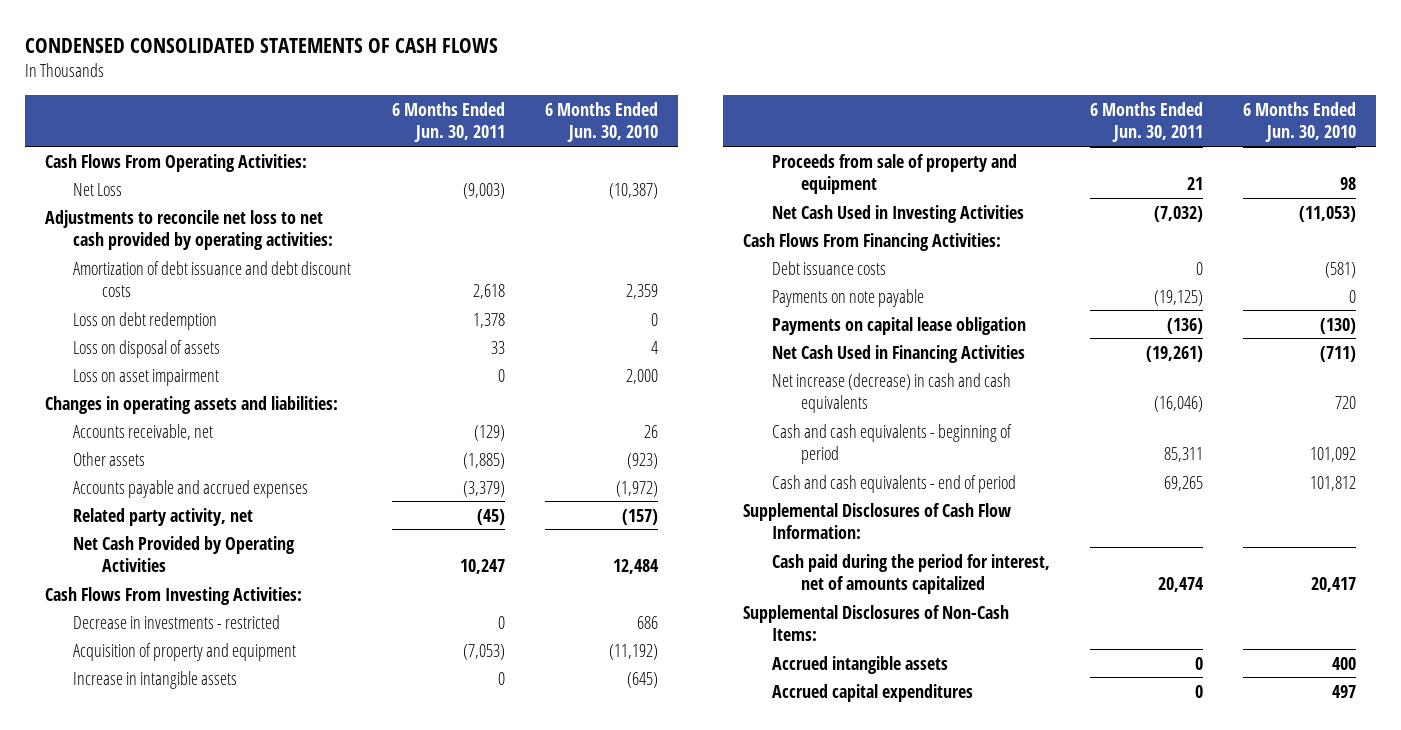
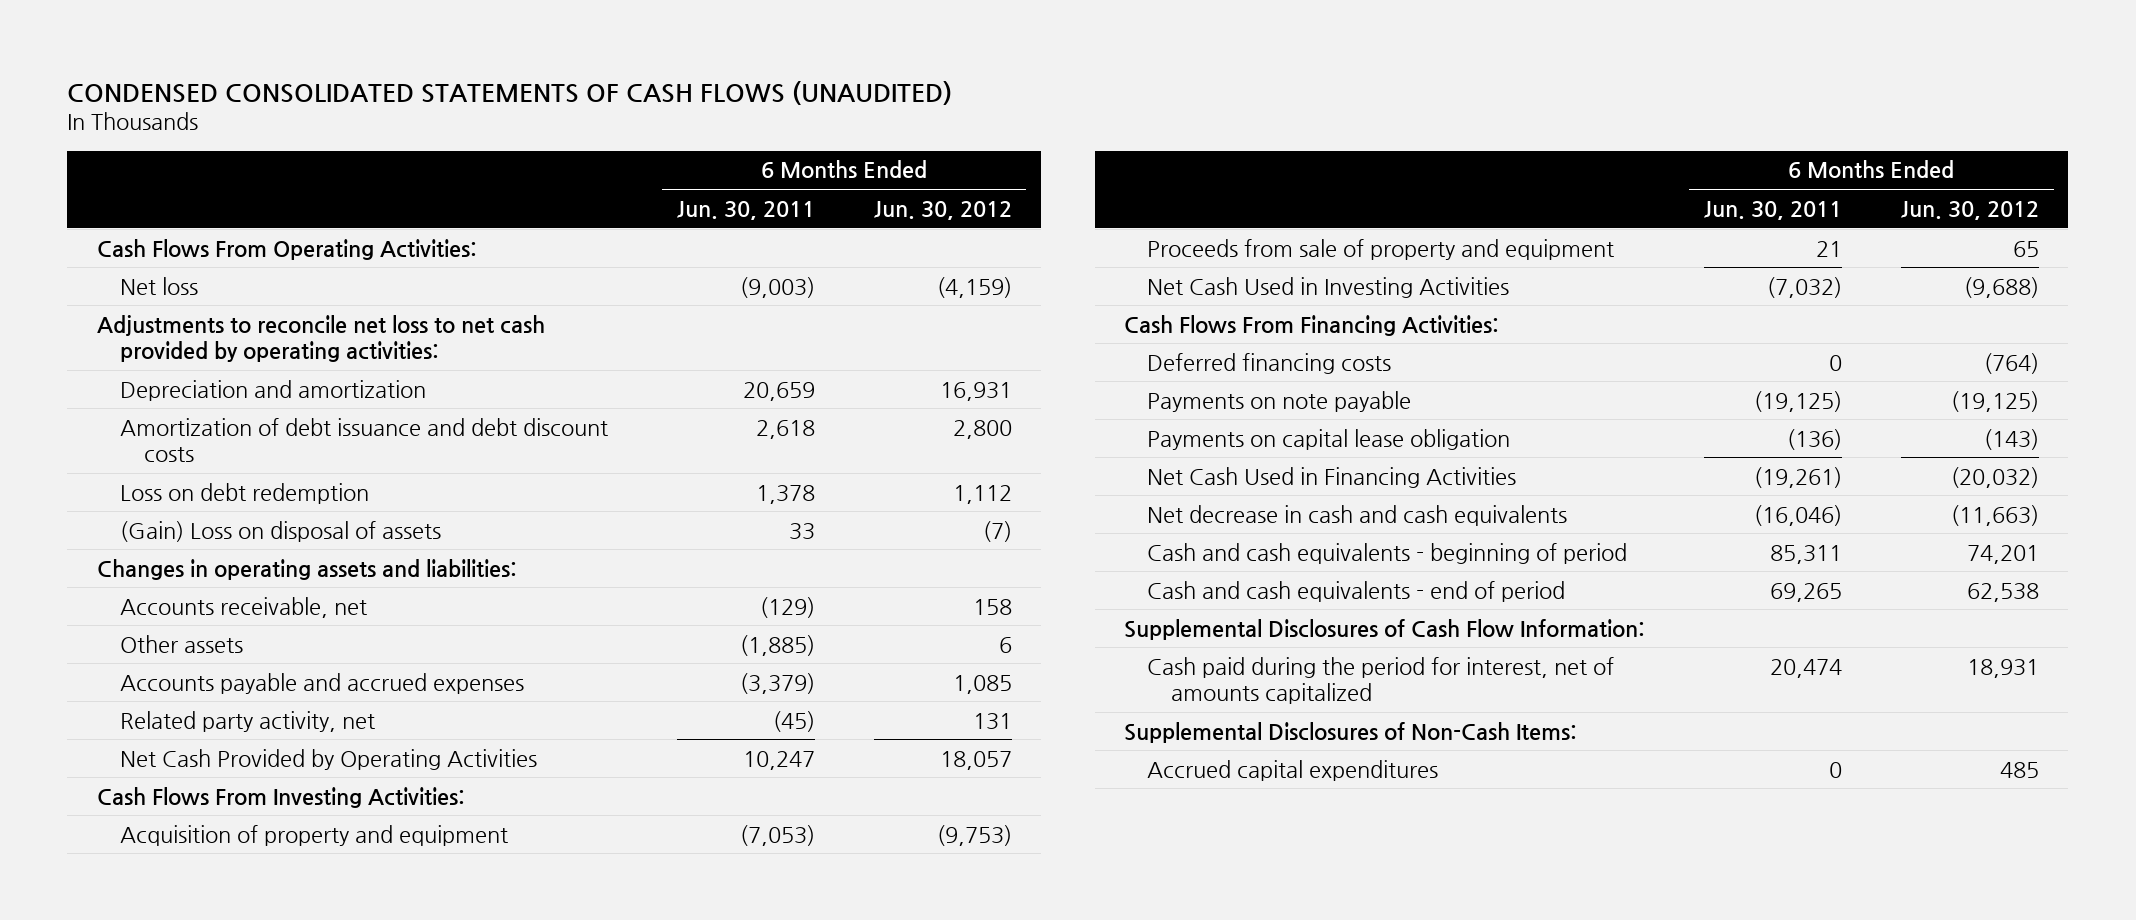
- CONDENSED CONSOLIDATED STATEMENTS OF CASH FLOWS
+ CONDENSED CONSOLIDATED STATEMENTS OF CASH FLOWS (UNAUDITED)
- | 6 Months Ended Jun. 30, 2011 | 6 Months Ended Jun. 30, 2010
+ | 6 Months Ended Jun. 30, 2011 | 6 Months Ended Jun. 30, 2012
- Net Loss | (9,003) | (10,387)
+ Net loss | (9,003) | (4,159)
+ Depreciation and amortization | 20,659 | 16,931
- Loss on disposal of assets | 33 | 4
- Loss on asset impairment | 0 | 2,000
+ (Gain) Loss on disposal of assets | 33 | (7)
- Decrease in investments - restricted | 0 | 686
- Increase in intangible assets | 0 | (645)
- Debt issuance costs | 0 | (581)
+ Deferred financing costs | 0 | (764)
- Net increase (decrease) in cash and cash equivalents | (16,046) | 720
+ Net decrease in cash and cash equivalents | (16,046) | (11,663)
- Accrued intangible assets | 0 | 400

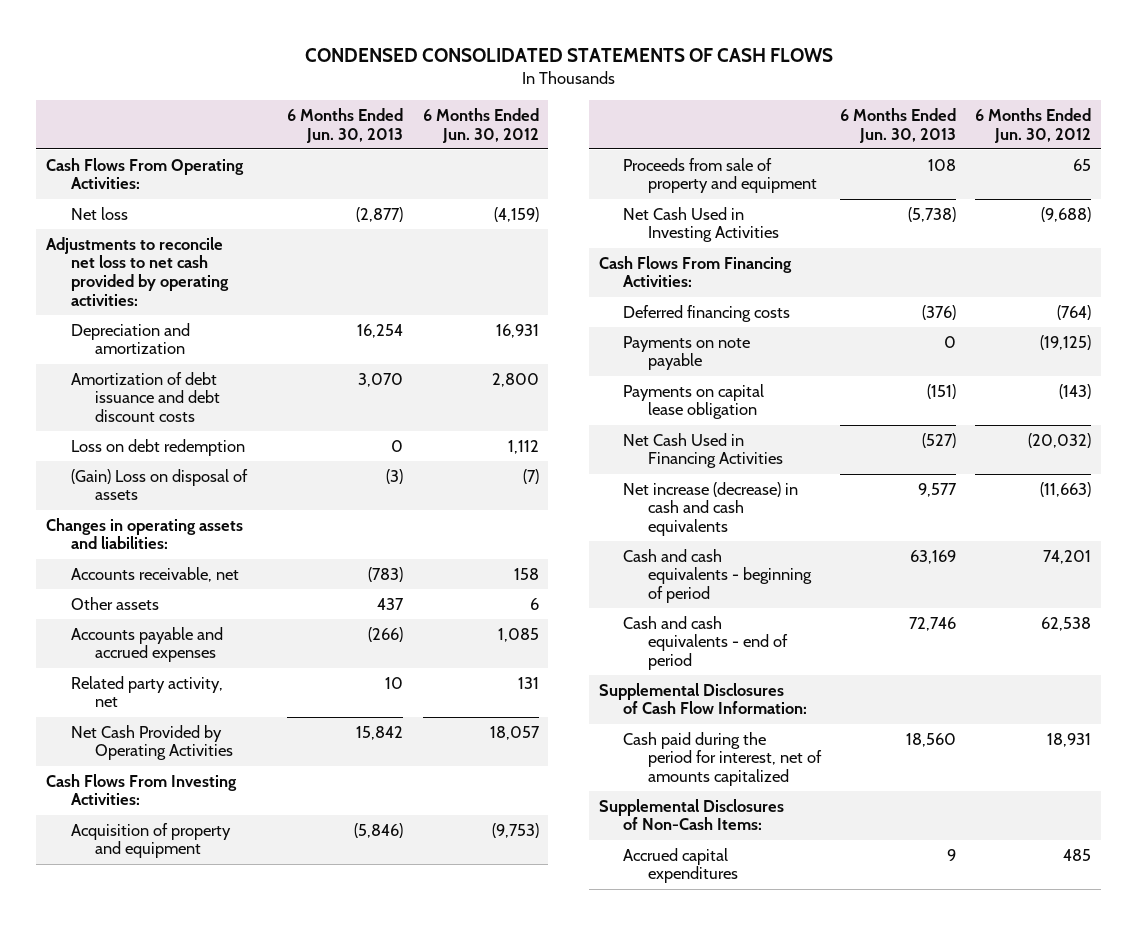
- CONDENSED CONSOLIDATED STATEMENTS OF CASH FLOWS (UNAUDITED)
+ CONDENSED CONSOLIDATED STATEMENTS OF CASH FLOWS
- | 6 Months Ended Jun. 30, 2011 | 6 Months Ended Jun. 30, 2012
+ | 6 Months Ended Jun. 30, 2013 | 6 Months Ended Jun. 30, 2012
- Net decrease in cash and cash equivalents | (16,046) | (11,663)
+ Net increase (decrease) in cash and cash equivalents | 9,577 | (11,663)

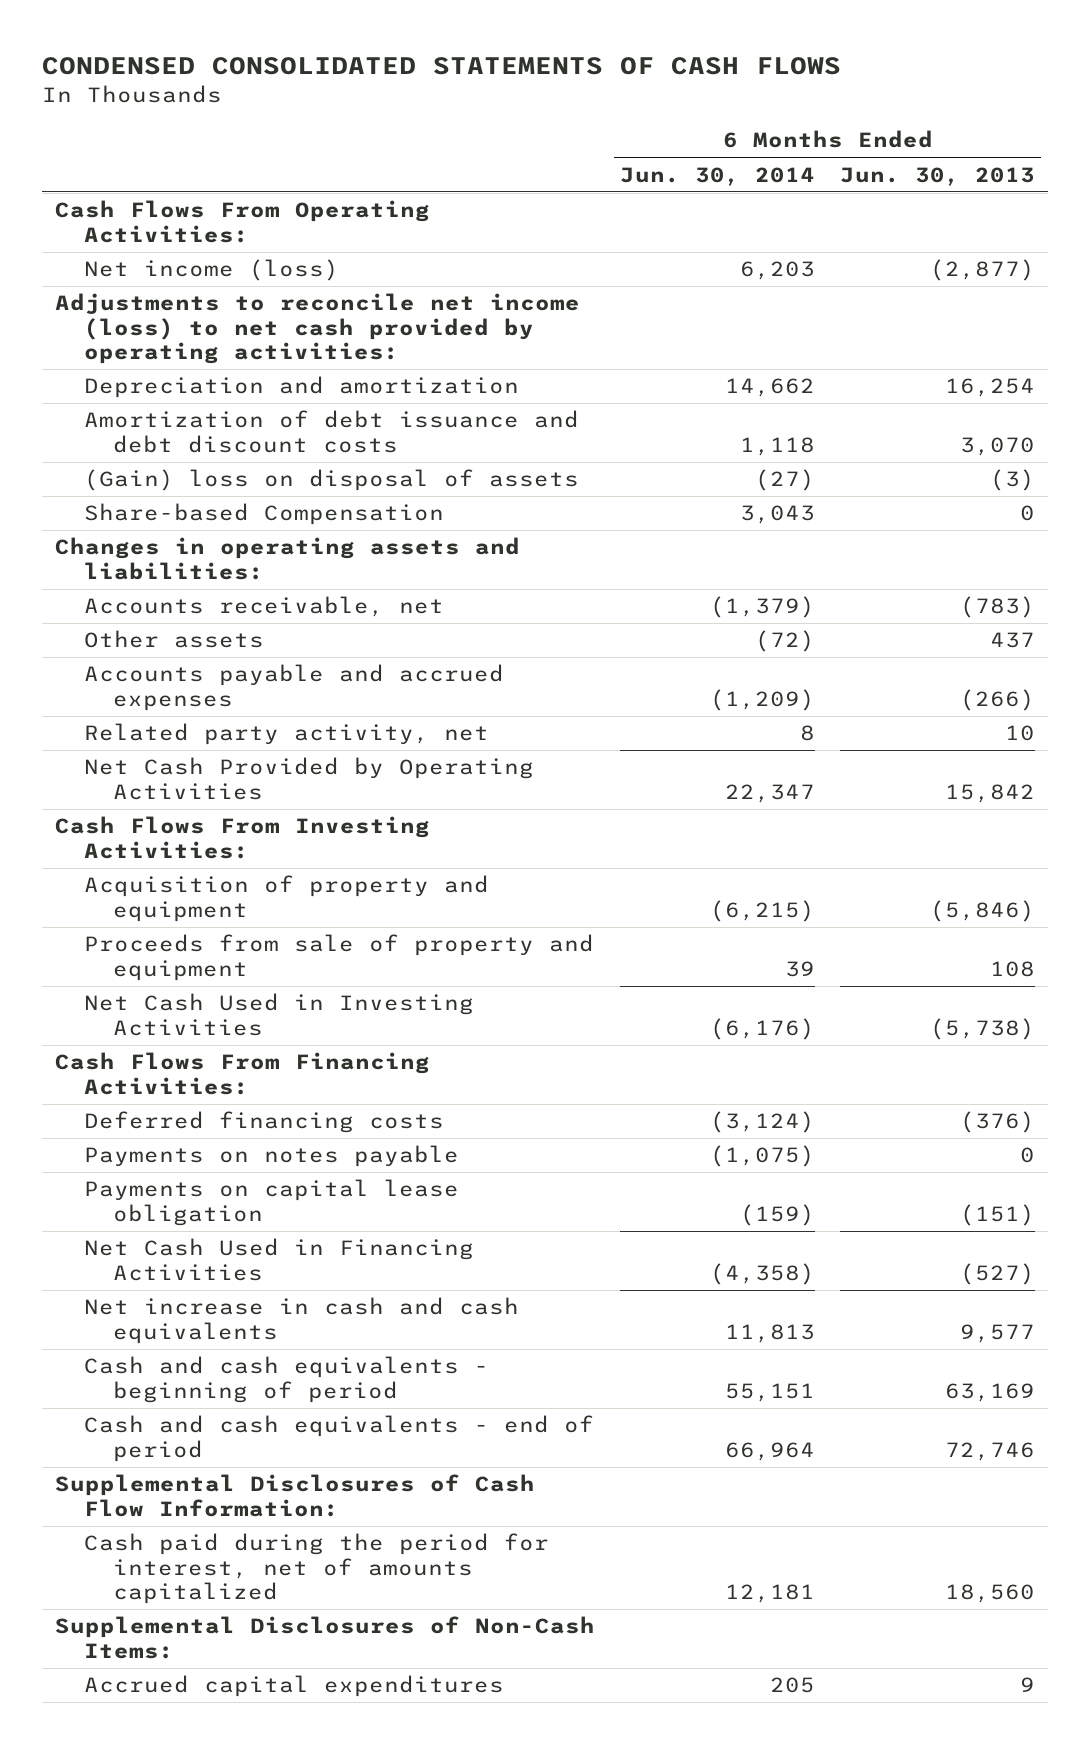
- | 6 Months Ended Jun. 30, 2013 | 6 Months Ended Jun. 30, 2012
+ | 6 Months Ended Jun. 30, 2014 | 6 Months Ended Jun. 30, 2013
- Net loss | (2,877) | (4,159)
- Adjustments to reconcile net loss to net cash provided by operating activities:
+ Net income (loss) | 6,203 | (2,877)
+ Adjustments to reconcile net income (loss) to net cash provided by operating activities:
- Loss on debt redemption | 0 | 1,112
- (Gain) Loss on disposal of assets | (3) | (7)
+ (Gain) loss on disposal of assets | (27) | (3)
+ Share-based Compensation | 3,043 | 0
- Payments on note payable | 0 | (19,125)
+ Payments on notes payable | (1,075) | 0
- Net increase (decrease) in cash and cash equivalents | 9,577 | (11,663)
+ Net increase in cash and cash equivalents | 11,813 | 9,577

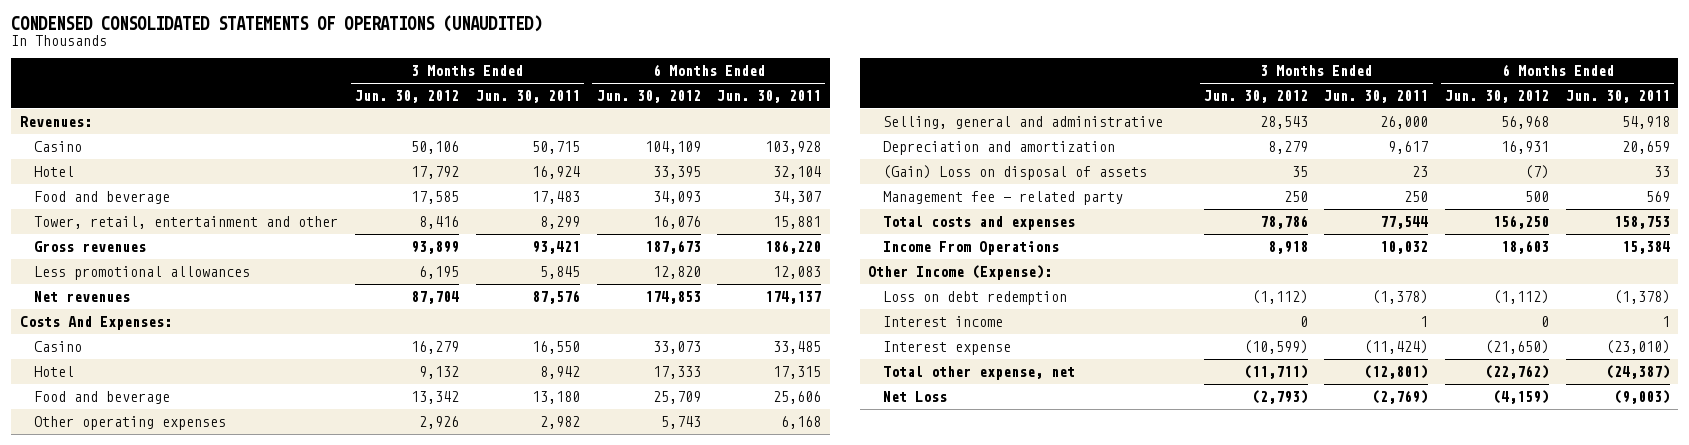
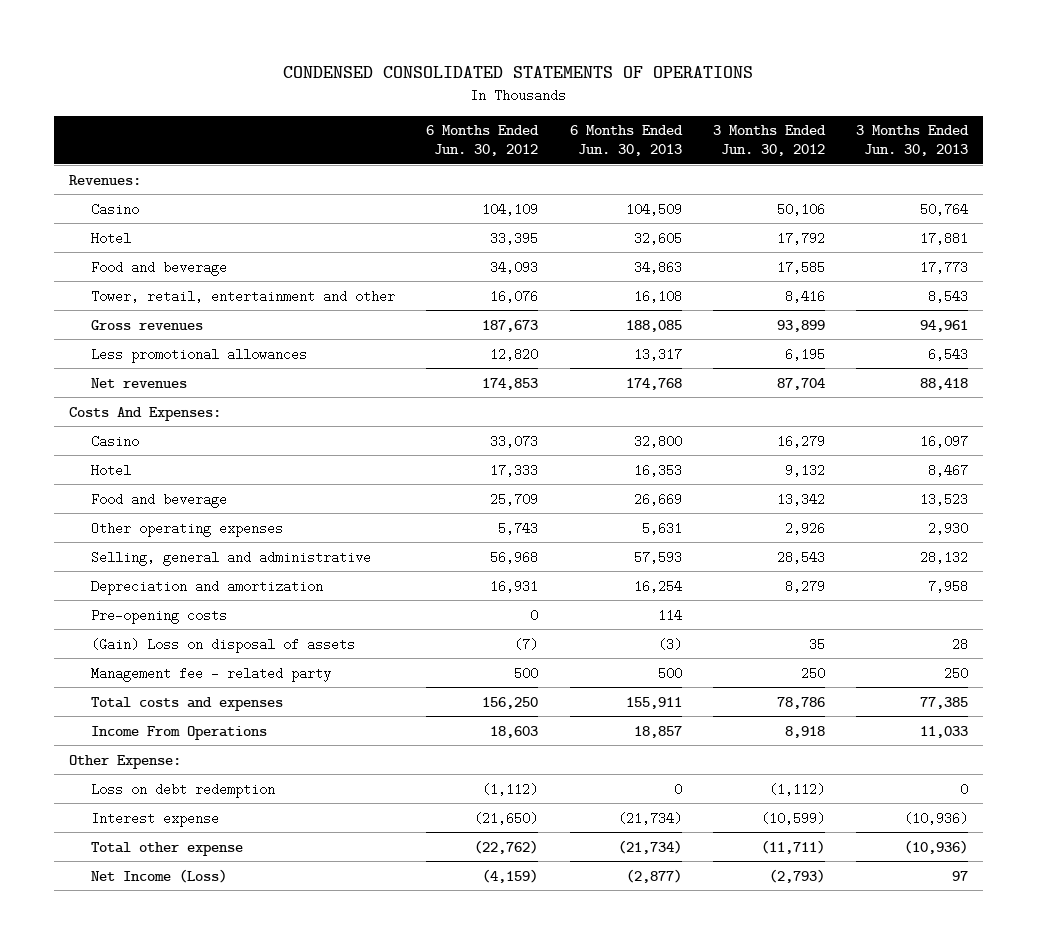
- CONDENSED CONSOLIDATED STATEMENTS OF OPERATIONS (UNAUDITED)
+ CONDENSED CONSOLIDATED STATEMENTS OF OPERATIONS
- | 3 Months Ended Jun. 30, 2012 | 3 Months Ended Jun. 30, 2011 | 6 Months Ended Jun. 30, 2012 | 6 Months Ended Jun. 30, 2011
+ | 6 Months Ended Jun. 30, 2012 | 6 Months Ended Jun. 30, 2013 | 3 Months Ended Jun. 30, 2012 | 3 Months Ended Jun. 30, 2013
+ Pre-opening costs | 0 | 114 | |
- Other Income (Expense):
+ Other Expense:
- Interest income | 0 | 1 | 0 | 1
- Total other expense, net | (11,711) | (12,801) | (22,762) | (24,387)
- Net Loss | (2,793) | (2,769) | (4,159) | (9,003)
+ Total other expense | (22,762) | (21,734) | (11,711) | (10,936)
+ Net Income (Loss) | (4,159) | (2,877) | (2,793) | 97

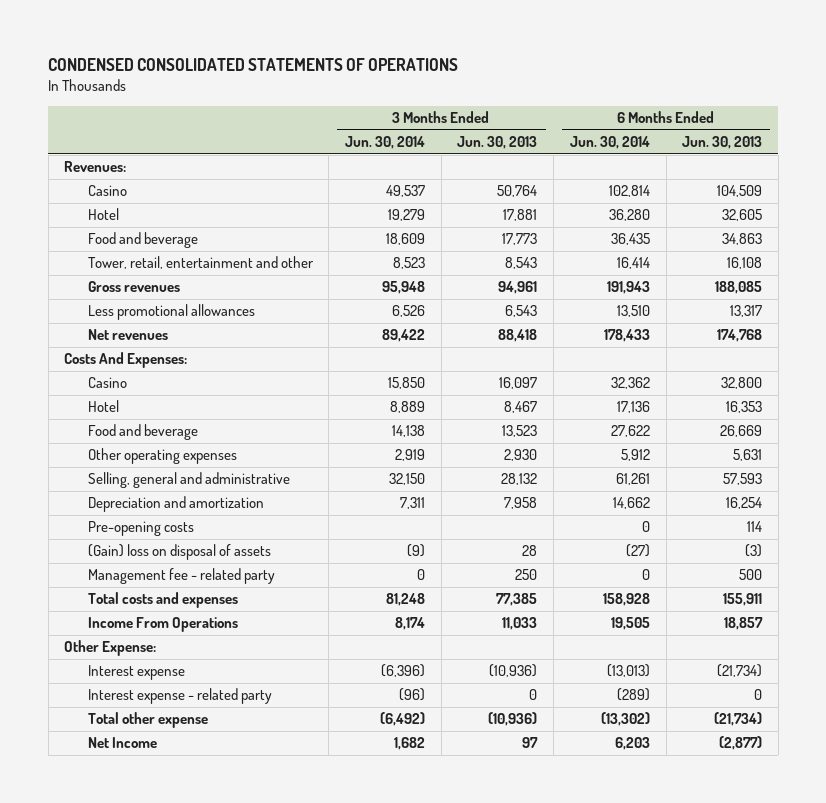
- | 6 Months Ended Jun. 30, 2012 | 6 Months Ended Jun. 30, 2013 | 3 Months Ended Jun. 30, 2012 | 3 Months Ended Jun. 30, 2013
+ | 3 Months Ended Jun. 30, 2014 | 3 Months Ended Jun. 30, 2013 | 6 Months Ended Jun. 30, 2014 | 6 Months Ended Jun. 30, 2013
- (Gain) Loss on disposal of assets | (7) | (3) | 35 | 28
+ (Gain) loss on disposal of assets | (9) | 28 | (27) | (3)
- Loss on debt redemption | (1,112) | 0 | (1,112) | 0
+ Interest expense - related party | (96) | 0 | (289) | 0
- Net Income (Loss) | (4,159) | (2,877) | (2,793) | 97
+ Net Income | 1,682 | 97 | 6,203 | (2,877)

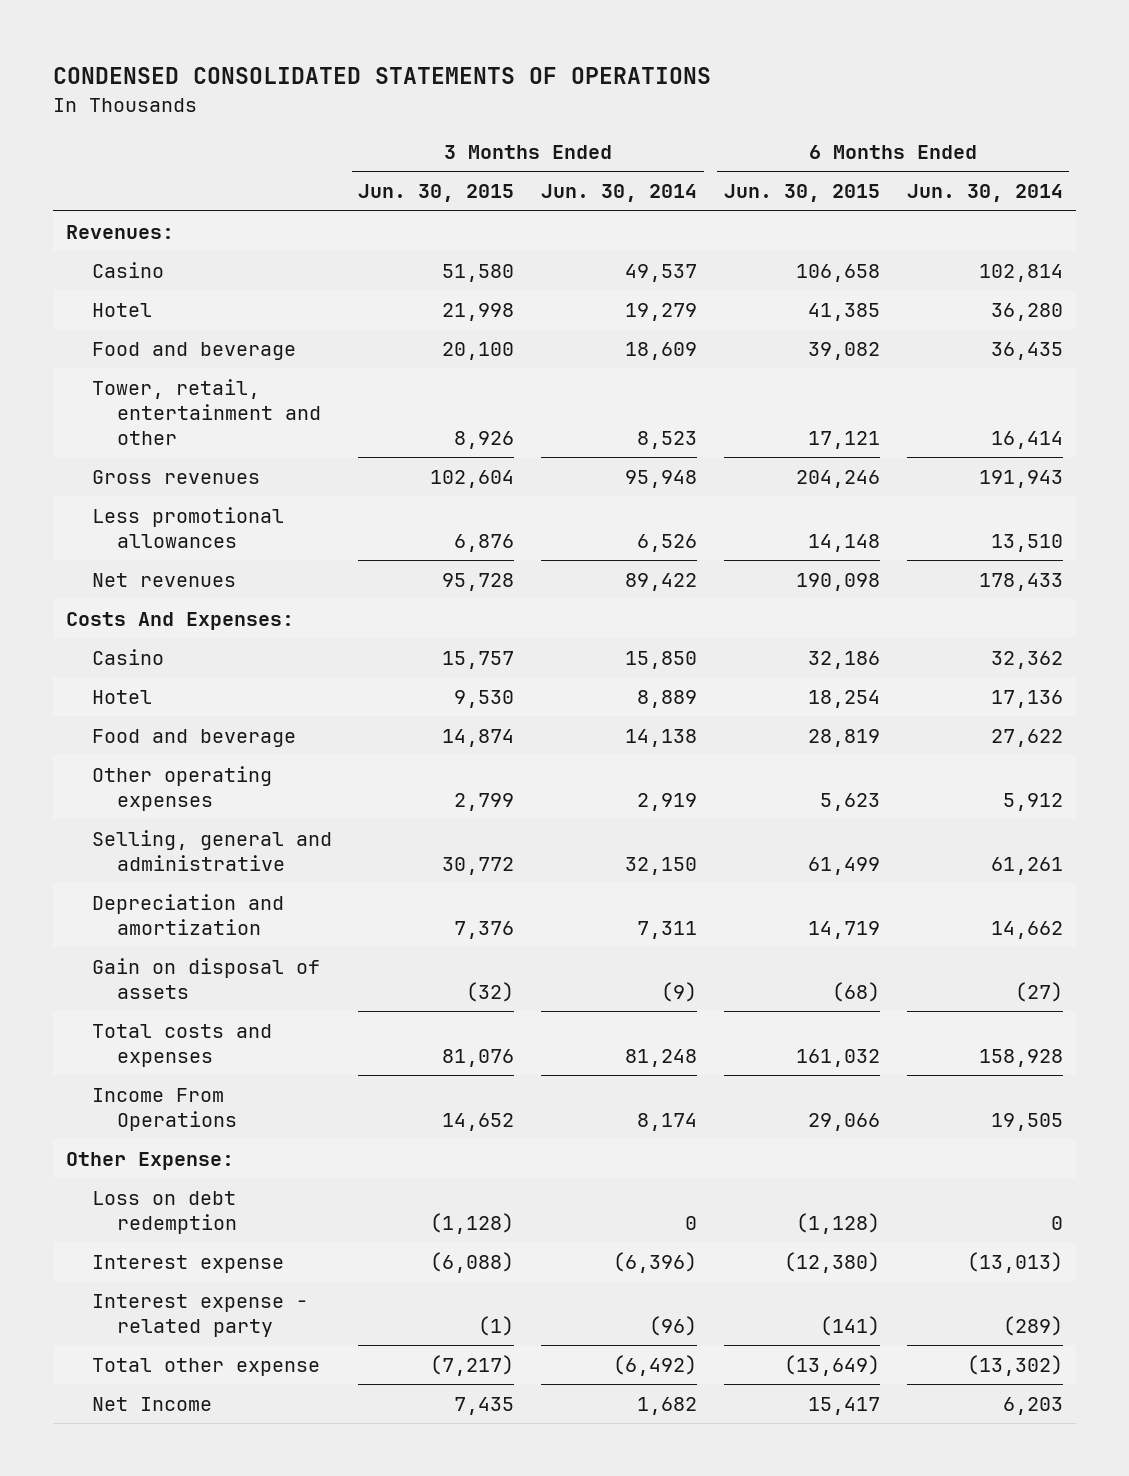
- | 3 Months Ended Jun. 30, 2014 | 3 Months Ended Jun. 30, 2013 | 6 Months Ended Jun. 30, 2014 | 6 Months Ended Jun. 30, 2013
+ | 3 Months Ended Jun. 30, 2015 | 3 Months Ended Jun. 30, 2014 | 6 Months Ended Jun. 30, 2015 | 6 Months Ended Jun. 30, 2014
- Pre-opening costs | | | 0 | 114
- (Gain) loss on disposal of assets | (9) | 28 | (27) | (3)
- Management fee - related party | 0 | 250 | 0 | 500
+ Gain on disposal of assets | (32) | (9) | (68) | (27)
+ Loss on debt redemption | (1,128) | 0 | (1,128) | 0

